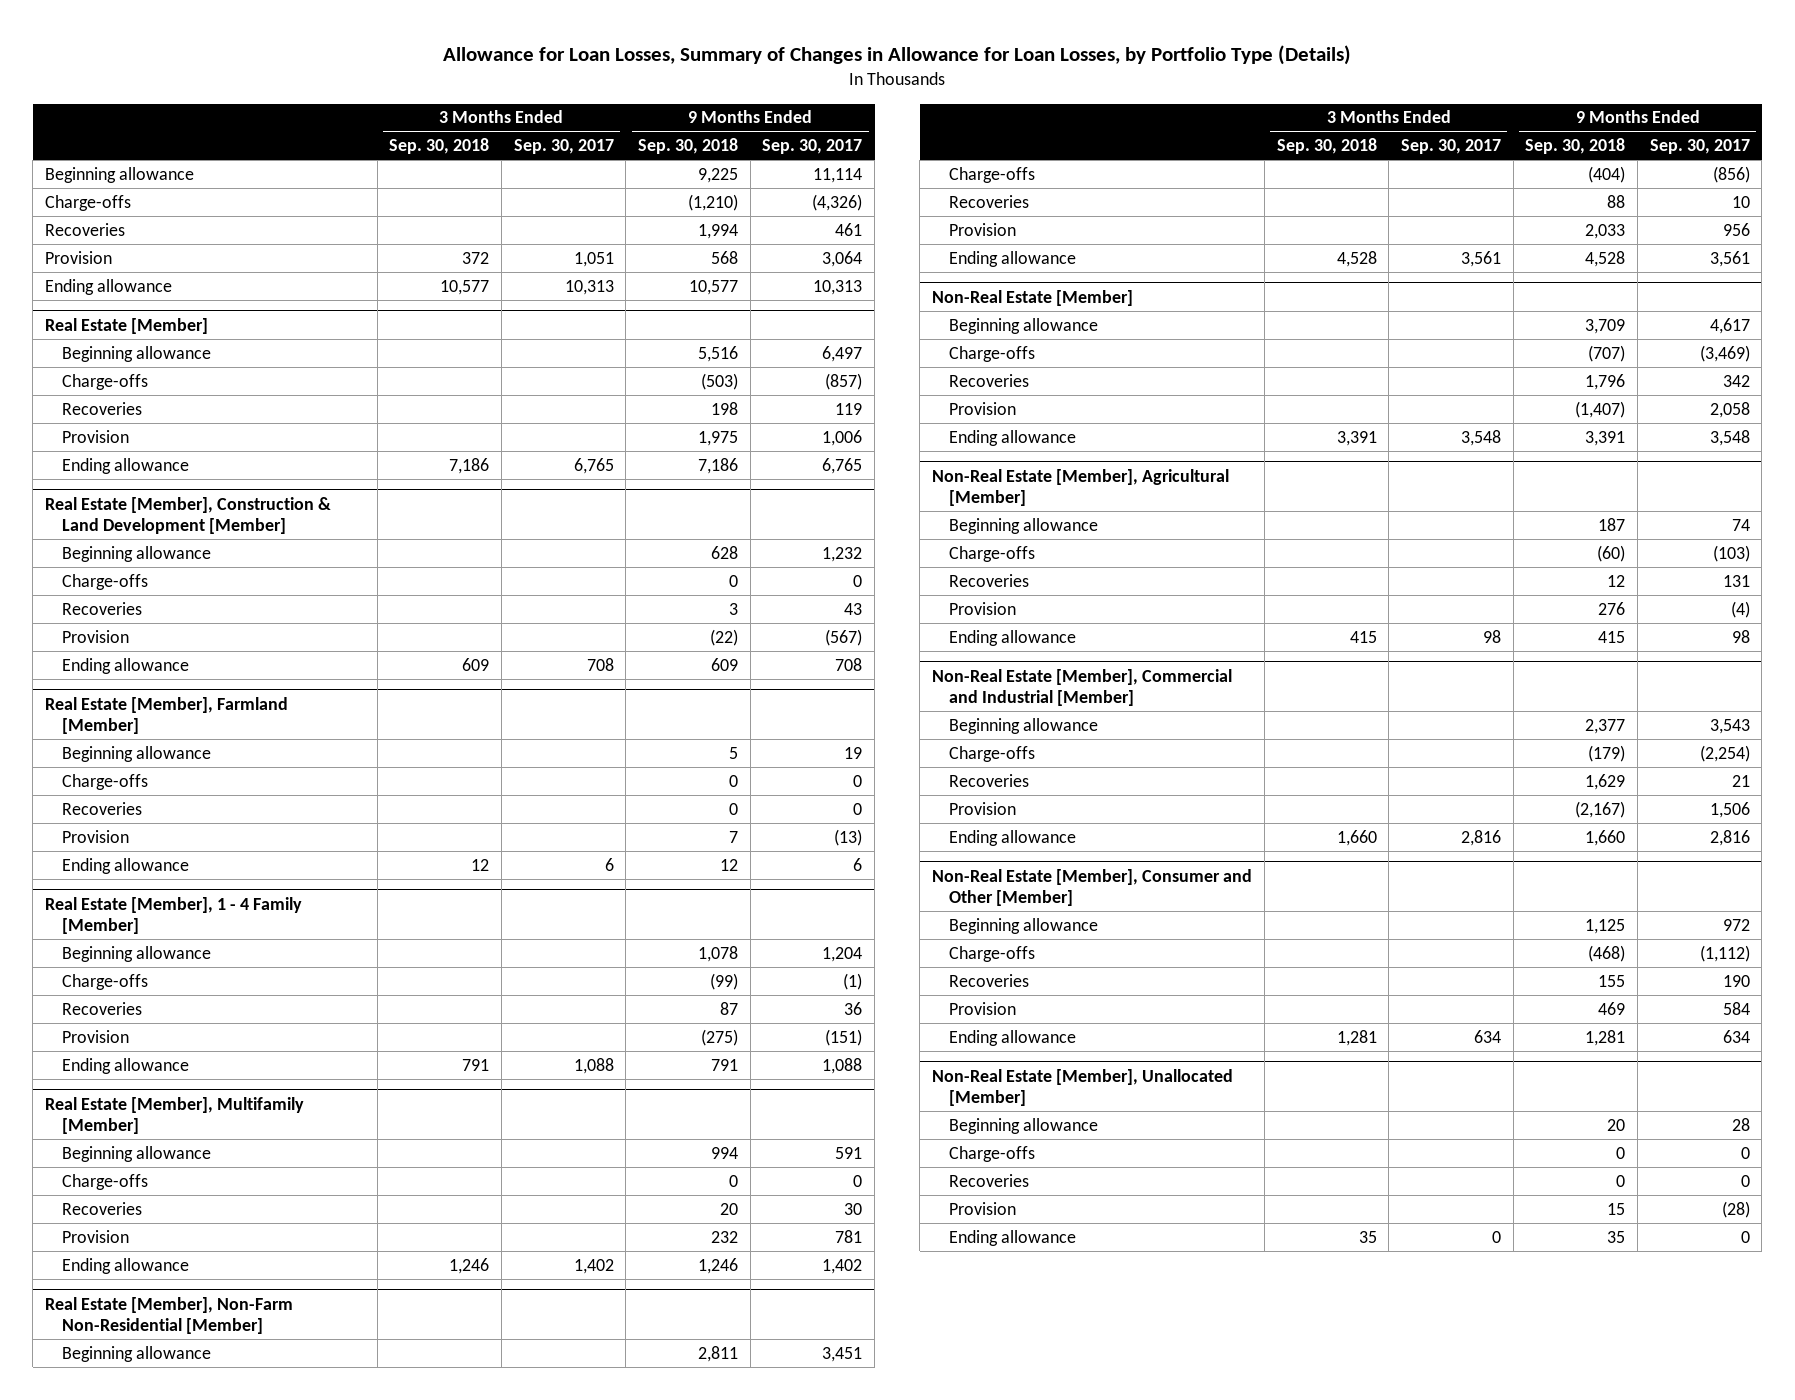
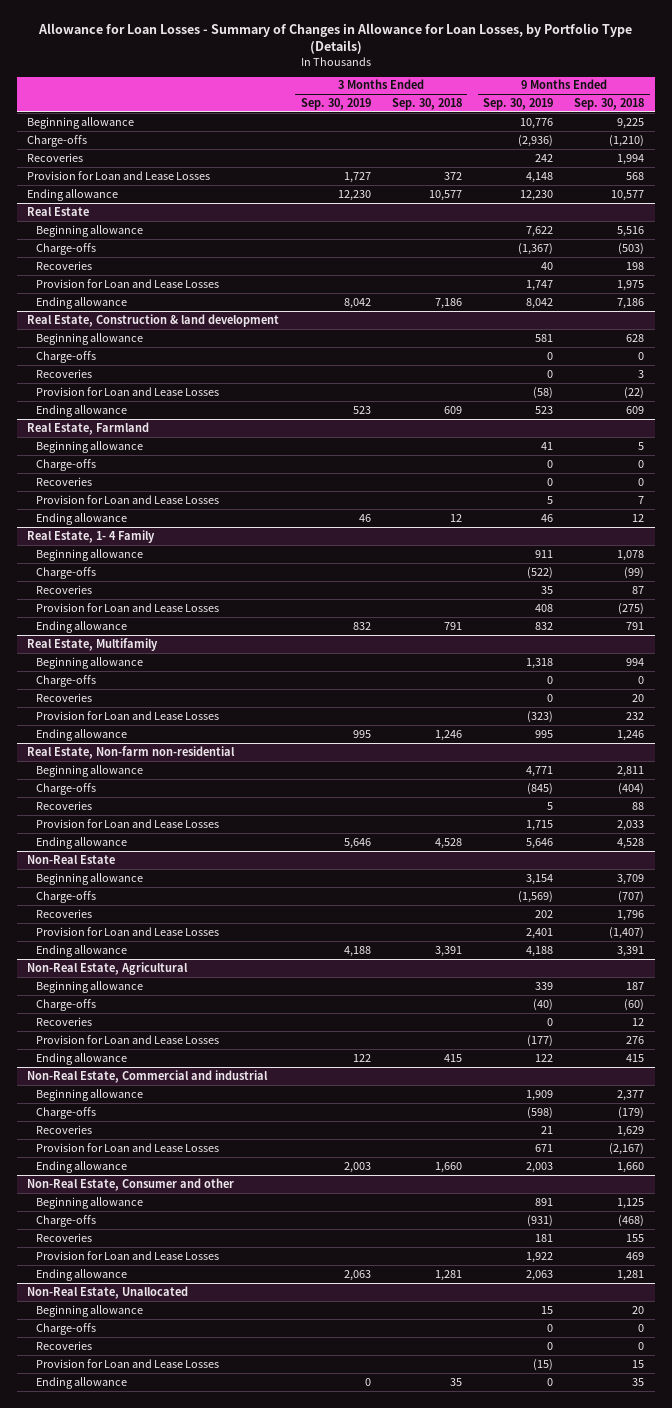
- Allowance for Loan Losses, Summary of Changes in Allowance for Loan Losses, by Portfolio Type (Details)
+ Allowance for Loan Losses - Summary of Changes in Allowance for Loan Losses, by Portfolio Type (Details)
- | 3 Months Ended Sep. 30, 2018 | 3 Months Ended Sep. 30, 2017 | 9 Months Ended Sep. 30, 2018 | 9 Months Ended Sep. 30, 2017
+ | 3 Months Ended Sep. 30, 2019 | 3 Months Ended Sep. 30, 2018 | 9 Months Ended Sep. 30, 2019 | 9 Months Ended Sep. 30, 2018
- Provision | 372 | 1,051 | 568 | 3,064
+ Provision for Loan and Lease Losses | 1,727 | 372 | 4,148 | 568
- Real Estate [Member]
+ Real Estate
- Provision | | | 1,975 | 1,006
+ Provision for Loan and Lease Losses | | | 1,747 | 1,975
- Real Estate [Member], Construction & Land Development [Member]
+ Real Estate, Construction & land development
- Provision | | | (22) | (567)
+ Provision for Loan and Lease Losses | | | (58) | (22)
- Real Estate [Member], Farmland [Member]
+ Real Estate, Farmland
- Provision | | | 7 | (13)
+ Provision for Loan and Lease Losses | | | 5 | 7
- Real Estate [Member], 1 - 4 Family [Member]
+ Real Estate, 1- 4 Family
- Provision | | | (275) | (151)
+ Provision for Loan and Lease Losses | | | 408 | (275)
- Real Estate [Member], Multifamily [Member]
+ Real Estate, Multifamily
- Provision | | | 232 | 781
+ Provision for Loan and Lease Losses | | | (323) | 232
- Real Estate [Member], Non-Farm Non-Residential [Member]
+ Real Estate, Non-farm non-residential
- Provision | | | 2,033 | 956
+ Provision for Loan and Lease Losses | | | 1,715 | 2,033
- Non-Real Estate [Member]
+ Non-Real Estate
- Provision | | | (1,407) | 2,058
+ Provision for Loan and Lease Losses | | | 2,401 | (1,407)
- Non-Real Estate [Member], Agricultural [Member]
+ Non-Real Estate, Agricultural
- Provision | | | 276 | (4)
+ Provision for Loan and Lease Losses | | | (177) | 276
- Non-Real Estate [Member], Commercial and Industrial [Member]
+ Non-Real Estate, Commercial and industrial
- Provision | | | (2,167) | 1,506
+ Provision for Loan and Lease Losses | | | 671 | (2,167)
- Non-Real Estate [Member], Consumer and Other [Member]
+ Non-Real Estate, Consumer and other
- Provision | | | 469 | 584
+ Provision for Loan and Lease Losses | | | 1,922 | 469
- Non-Real Estate [Member], Unallocated [Member]
+ Non-Real Estate, Unallocated
- Provision | | | 15 | (28)
+ Provision for Loan and Lease Losses | | | (15) | 15

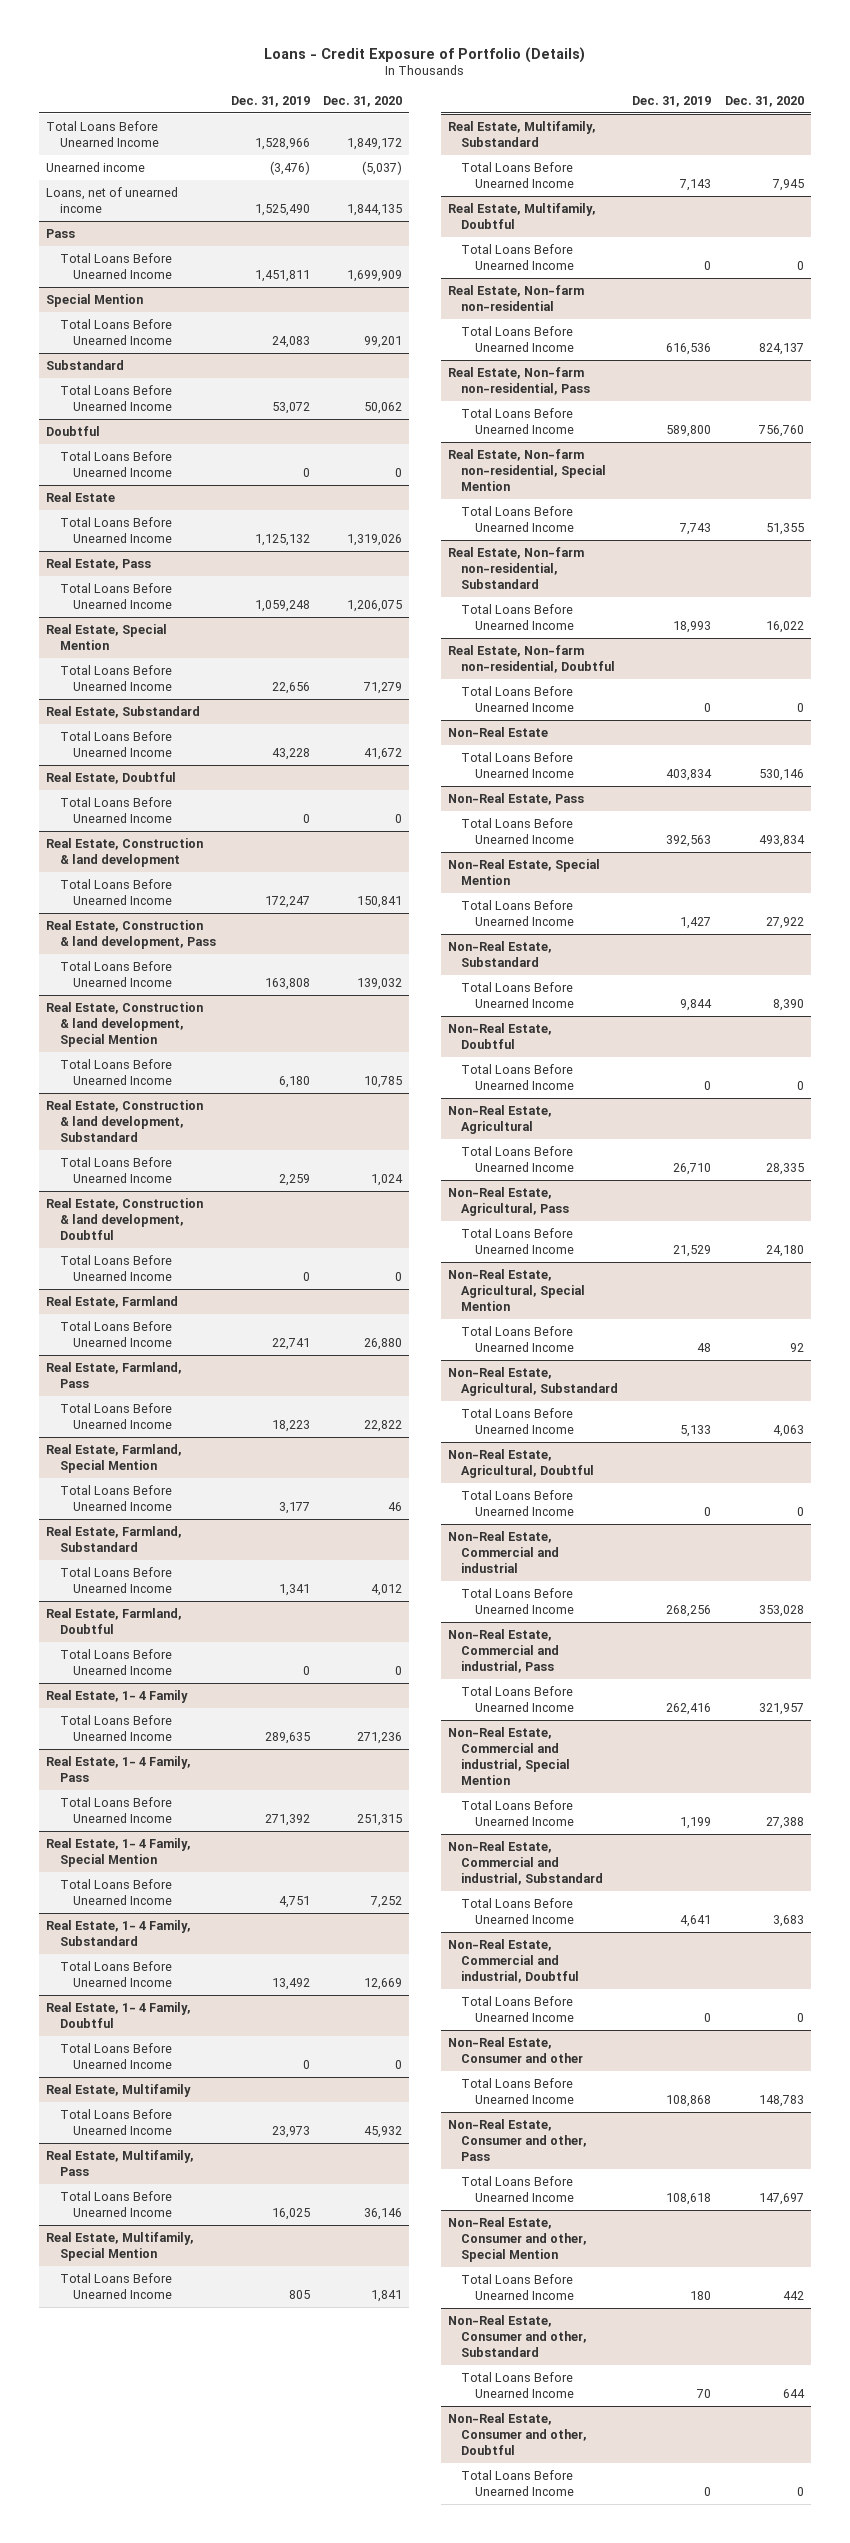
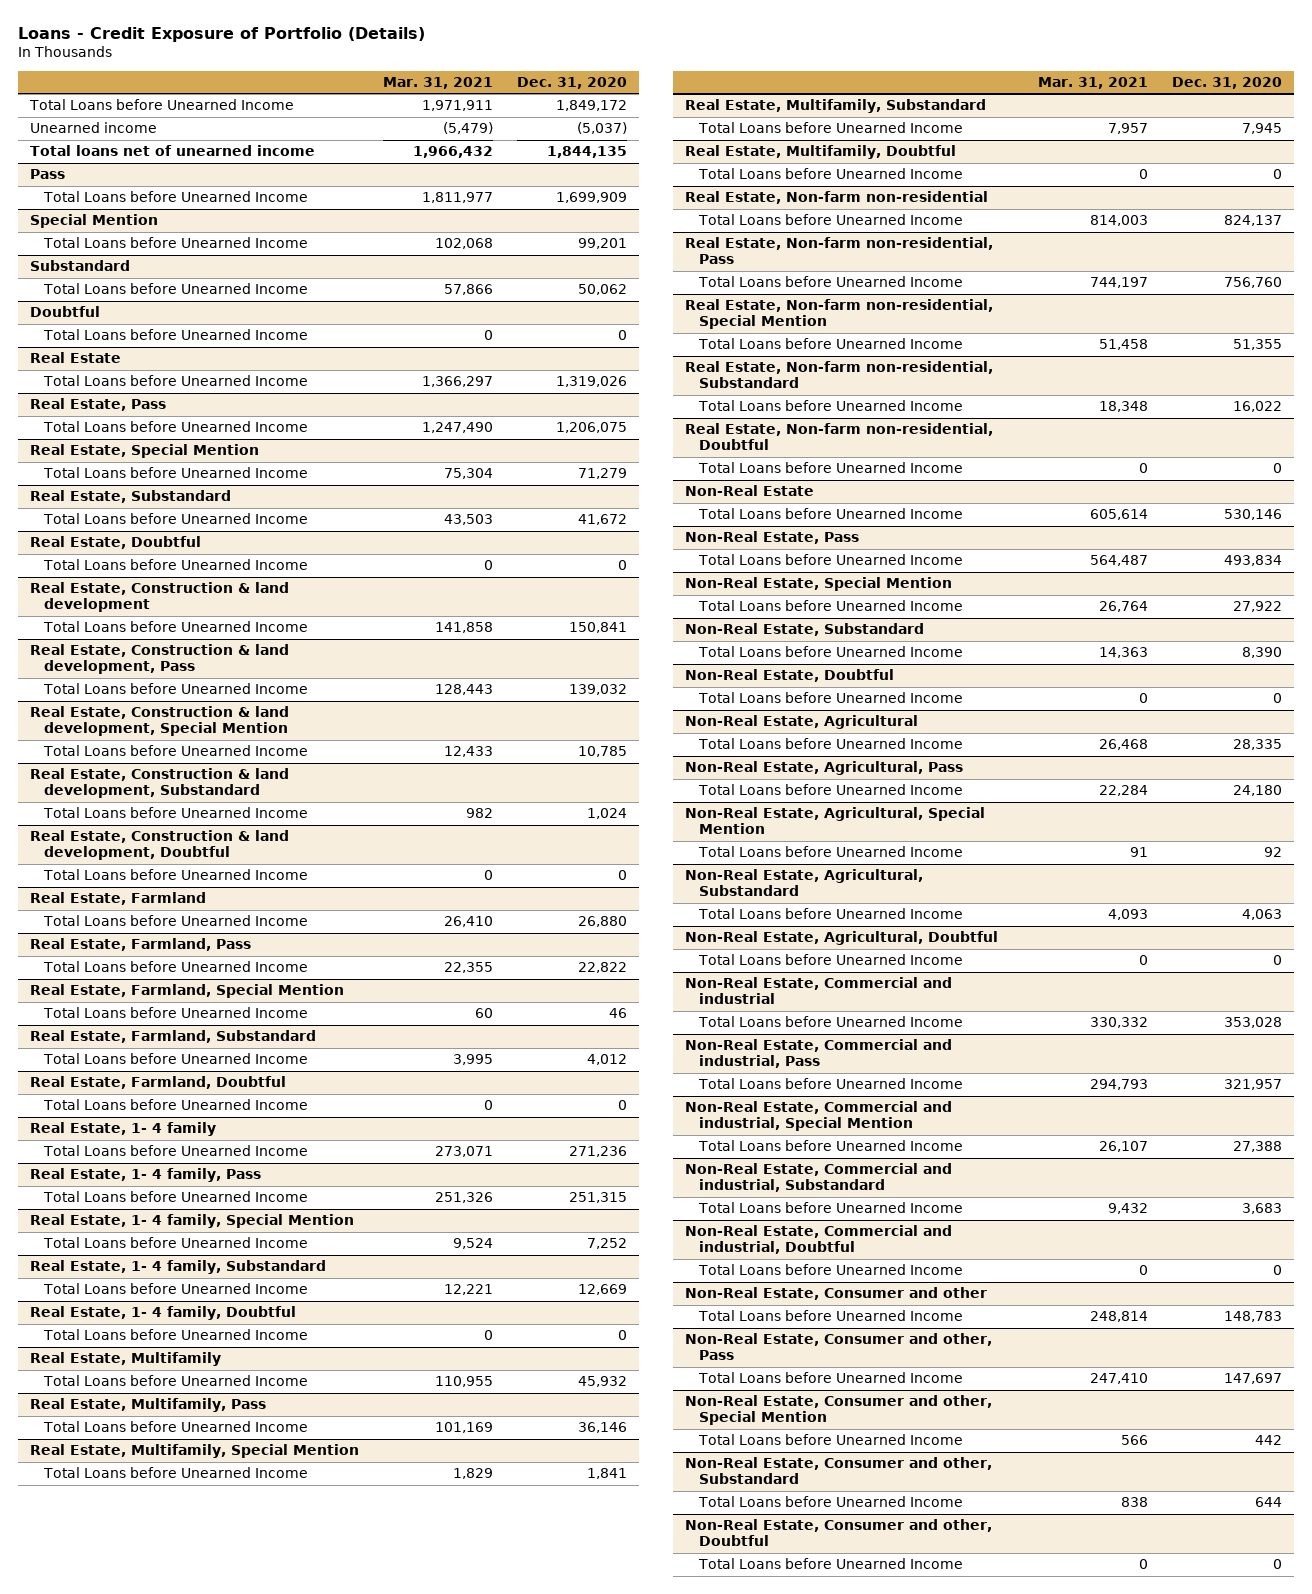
- | Dec. 31, 2019 | Dec. 31, 2020
+ | Mar. 31, 2021 | Dec. 31, 2020
- Total Loans Before Unearned Income | 1,528,966 | 1,849,172
+ Total Loans before Unearned Income | 1,971,911 | 1,849,172
- Loans, net of unearned income | 1,525,490 | 1,844,135
+ Total loans net of unearned income | 1,966,432 | 1,844,135
@ Pass
- Total Loans Before Unearned Income | 1,451,811 | 1,699,909
+ Total Loans before Unearned Income | 1,811,977 | 1,699,909
@ Special Mention
- Total Loans Before Unearned Income | 24,083 | 99,201
+ Total Loans before Unearned Income | 102,068 | 99,201
@ Substandard
- Total Loans Before Unearned Income | 53,072 | 50,062
+ Total Loans before Unearned Income | 57,866 | 50,062
@ Doubtful
- Total Loans Before Unearned Income | 0 | 0
+ Total Loans before Unearned Income | 0 | 0
@ Real Estate
- Total Loans Before Unearned Income | 1,125,132 | 1,319,026
+ Total Loans before Unearned Income | 1,366,297 | 1,319,026
@ Real Estate, Pass
- Total Loans Before Unearned Income | 1,059,248 | 1,206,075
+ Total Loans before Unearned Income | 1,247,490 | 1,206,075
@ Real Estate, Special Mention
- Total Loans Before Unearned Income | 22,656 | 71,279
+ Total Loans before Unearned Income | 75,304 | 71,279
@ Real Estate, Substandard
- Total Loans Before Unearned Income | 43,228 | 41,672
+ Total Loans before Unearned Income | 43,503 | 41,672
@ Real Estate, Doubtful
- Total Loans Before Unearned Income | 0 | 0
+ Total Loans before Unearned Income | 0 | 0
@ Real Estate, Construction & land development
- Total Loans Before Unearned Income | 172,247 | 150,841
+ Total Loans before Unearned Income | 141,858 | 150,841
@ Real Estate, Construction & land development, Pass
- Total Loans Before Unearned Income | 163,808 | 139,032
+ Total Loans before Unearned Income | 128,443 | 139,032
@ Real Estate, Construction & land development, Special Mention
- Total Loans Before Unearned Income | 6,180 | 10,785
+ Total Loans before Unearned Income | 12,433 | 10,785
@ Real Estate, Construction & land development, Substandard
- Total Loans Before Unearned Income | 2,259 | 1,024
+ Total Loans before Unearned Income | 982 | 1,024
@ Real Estate, Construction & land development, Doubtful
- Total Loans Before Unearned Income | 0 | 0
+ Total Loans before Unearned Income | 0 | 0
@ Real Estate, Farmland
- Total Loans Before Unearned Income | 22,741 | 26,880
+ Total Loans before Unearned Income | 26,410 | 26,880
@ Real Estate, Farmland, Pass
- Total Loans Before Unearned Income | 18,223 | 22,822
+ Total Loans before Unearned Income | 22,355 | 22,822
@ Real Estate, Farmland, Special Mention
- Total Loans Before Unearned Income | 3,177 | 46
+ Total Loans before Unearned Income | 60 | 46
@ Real Estate, Farmland, Substandard
- Total Loans Before Unearned Income | 1,341 | 4,012
+ Total Loans before Unearned Income | 3,995 | 4,012
@ Real Estate, Farmland, Doubtful
- Total Loans Before Unearned Income | 0 | 0
- Real Estate, 1- 4 Family
- Total Loans Before Unearned Income | 289,635 | 271,236
- Real Estate, 1- 4 Family, Pass
- Total Loans Before Unearned Income | 271,392 | 251,315
- Real Estate, 1- 4 Family, Special Mention
- Total Loans Before Unearned Income | 4,751 | 7,252
- Real Estate, 1- 4 Family, Substandard
- Total Loans Before Unearned Income | 13,492 | 12,669
- Real Estate, 1- 4 Family, Doubtful
- Total Loans Before Unearned Income | 0 | 0
@ Real Estate, Farmland, Doubtful
+ Total Loans before Unearned Income | 0 | 0
+ Real Estate, 1- 4 family
+ Total Loans before Unearned Income | 273,071 | 271,236
+ Real Estate, 1- 4 family, Pass
+ Total Loans before Unearned Income | 251,326 | 251,315
+ Real Estate, 1- 4 family, Special Mention
+ Total Loans before Unearned Income | 9,524 | 7,252
+ Real Estate, 1- 4 family, Substandard
+ Total Loans before Unearned Income | 12,221 | 12,669
+ Real Estate, 1- 4 family, Doubtful
+ Total Loans before Unearned Income | 0 | 0
@ Real Estate, Multifamily
- Total Loans Before Unearned Income | 23,973 | 45,932
+ Total Loans before Unearned Income | 110,955 | 45,932
@ Real Estate, Multifamily, Pass
- Total Loans Before Unearned Income | 16,025 | 36,146
+ Total Loans before Unearned Income | 101,169 | 36,146
@ Real Estate, Multifamily, Special Mention
- Total Loans Before Unearned Income | 805 | 1,841
+ Total Loans before Unearned Income | 1,829 | 1,841
@ Real Estate, Multifamily, Substandard
- Total Loans Before Unearned Income | 7,143 | 7,945
+ Total Loans before Unearned Income | 7,957 | 7,945
@ Real Estate, Multifamily, Doubtful
- Total Loans Before Unearned Income | 0 | 0
+ Total Loans before Unearned Income | 0 | 0
@ Real Estate, Non-farm non-residential
- Total Loans Before Unearned Income | 616,536 | 824,137
+ Total Loans before Unearned Income | 814,003 | 824,137
@ Real Estate, Non-farm non-residential, Pass
- Total Loans Before Unearned Income | 589,800 | 756,760
+ Total Loans before Unearned Income | 744,197 | 756,760
@ Real Estate, Non-farm non-residential, Special Mention
- Total Loans Before Unearned Income | 7,743 | 51,355
+ Total Loans before Unearned Income | 51,458 | 51,355
@ Real Estate, Non-farm non-residential, Substandard
- Total Loans Before Unearned Income | 18,993 | 16,022
+ Total Loans before Unearned Income | 18,348 | 16,022
@ Real Estate, Non-farm non-residential, Doubtful
- Total Loans Before Unearned Income | 0 | 0
+ Total Loans before Unearned Income | 0 | 0
@ Non-Real Estate
- Total Loans Before Unearned Income | 403,834 | 530,146
+ Total Loans before Unearned Income | 605,614 | 530,146
@ Non-Real Estate, Pass
- Total Loans Before Unearned Income | 392,563 | 493,834
+ Total Loans before Unearned Income | 564,487 | 493,834
@ Non-Real Estate, Special Mention
- Total Loans Before Unearned Income | 1,427 | 27,922
+ Total Loans before Unearned Income | 26,764 | 27,922
@ Non-Real Estate, Substandard
- Total Loans Before Unearned Income | 9,844 | 8,390
+ Total Loans before Unearned Income | 14,363 | 8,390
@ Non-Real Estate, Doubtful
- Total Loans Before Unearned Income | 0 | 0
+ Total Loans before Unearned Income | 0 | 0
@ Non-Real Estate, Agricultural
- Total Loans Before Unearned Income | 26,710 | 28,335
+ Total Loans before Unearned Income | 26,468 | 28,335
@ Non-Real Estate, Agricultural, Pass
- Total Loans Before Unearned Income | 21,529 | 24,180
+ Total Loans before Unearned Income | 22,284 | 24,180
@ Non-Real Estate, Agricultural, Special Mention
- Total Loans Before Unearned Income | 48 | 92
+ Total Loans before Unearned Income | 91 | 92
@ Non-Real Estate, Agricultural, Substandard
- Total Loans Before Unearned Income | 5,133 | 4,063
+ Total Loans before Unearned Income | 4,093 | 4,063
@ Non-Real Estate, Agricultural, Doubtful
- Total Loans Before Unearned Income | 0 | 0
+ Total Loans before Unearned Income | 0 | 0
@ Non-Real Estate, Commercial and industrial
- Total Loans Before Unearned Income | 268,256 | 353,028
+ Total Loans before Unearned Income | 330,332 | 353,028
@ Non-Real Estate, Commercial and industrial, Pass
- Total Loans Before Unearned Income | 262,416 | 321,957
+ Total Loans before Unearned Income | 294,793 | 321,957
@ Non-Real Estate, Commercial and industrial, Special Mention
- Total Loans Before Unearned Income | 1,199 | 27,388
+ Total Loans before Unearned Income | 26,107 | 27,388
@ Non-Real Estate, Commercial and industrial, Substandard
- Total Loans Before Unearned Income | 4,641 | 3,683
+ Total Loans before Unearned Income | 9,432 | 3,683
@ Non-Real Estate, Commercial and industrial, Doubtful
- Total Loans Before Unearned Income | 0 | 0
+ Total Loans before Unearned Income | 0 | 0
@ Non-Real Estate, Consumer and other
- Total Loans Before Unearned Income | 108,868 | 148,783
+ Total Loans before Unearned Income | 248,814 | 148,783
@ Non-Real Estate, Consumer and other, Pass
- Total Loans Before Unearned Income | 108,618 | 147,697
+ Total Loans before Unearned Income | 247,410 | 147,697
@ Non-Real Estate, Consumer and other, Special Mention
- Total Loans Before Unearned Income | 180 | 442
+ Total Loans before Unearned Income | 566 | 442
@ Non-Real Estate, Consumer and other, Substandard
- Total Loans Before Unearned Income | 70 | 644
+ Total Loans before Unearned Income | 838 | 644
@ Non-Real Estate, Consumer and other, Doubtful
- Total Loans Before Unearned Income | 0 | 0
+ Total Loans before Unearned Income | 0 | 0

